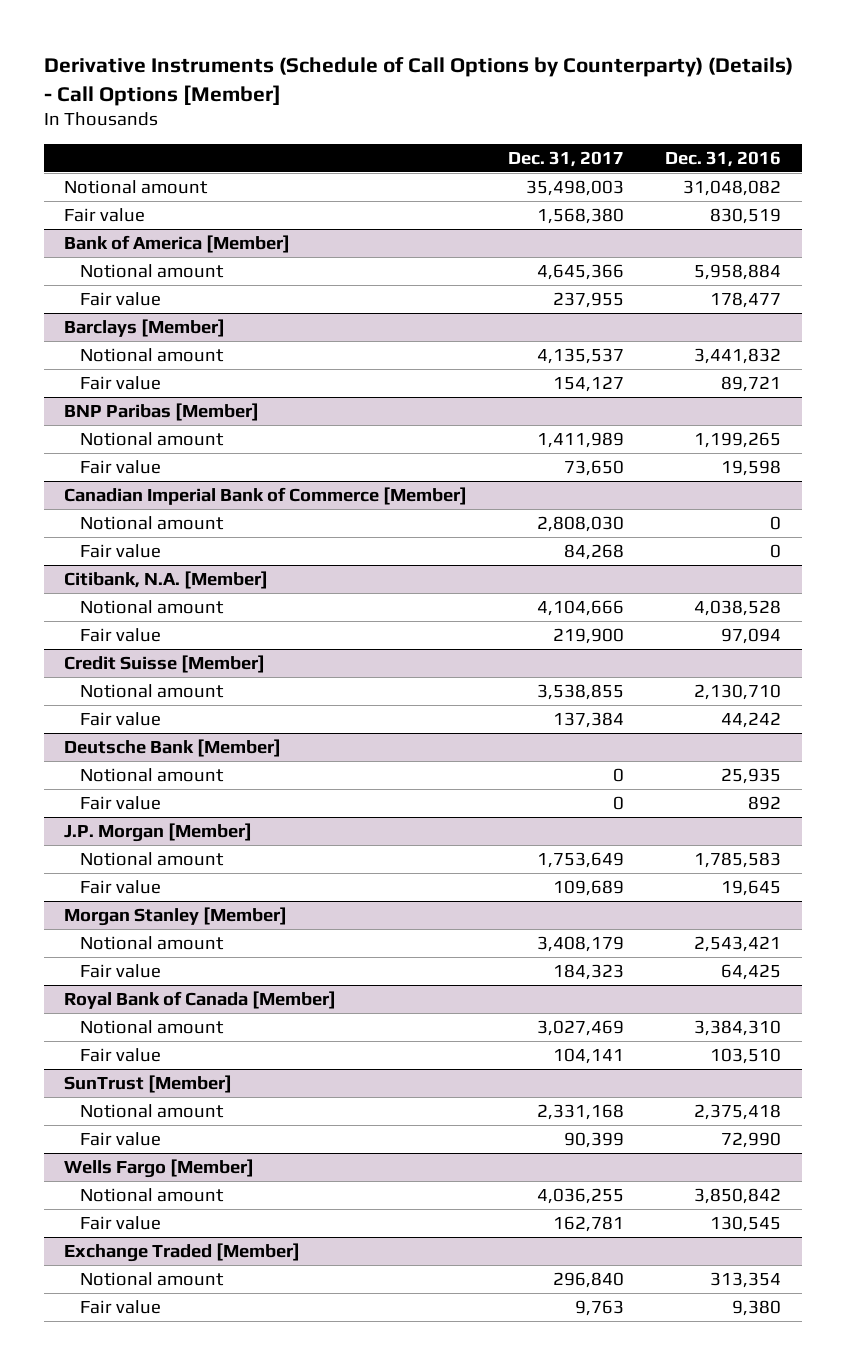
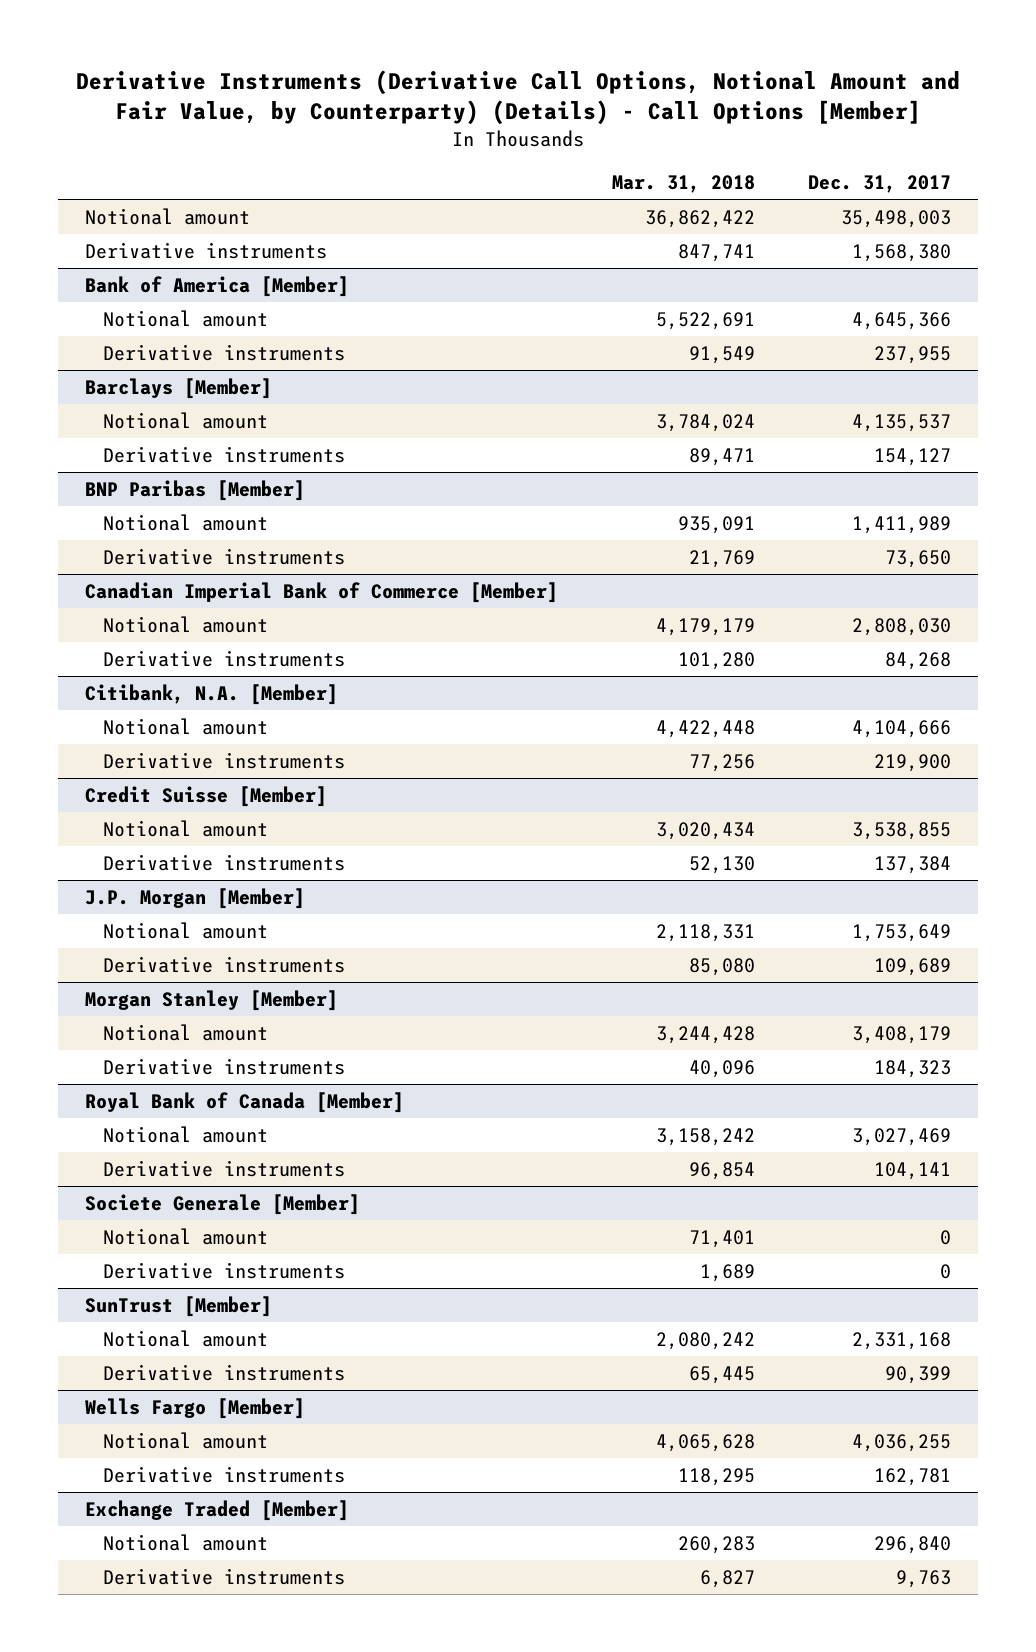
- Derivative Instruments (Schedule of Call Options by Counterparty) (Details) - Call Options [Member]
+ Derivative Instruments (Derivative Call Options, Notional Amount and Fair Value, by Counterparty) (Details) - Call Options [Member]
- | Dec. 31, 2017 | Dec. 31, 2016
+ | Mar. 31, 2018 | Dec. 31, 2017
- Fair value | 1,568,380 | 830,519
+ Derivative instruments | 847,741 | 1,568,380
@ Bank of America [Member]
- Fair value | 237,955 | 178,477
+ Derivative instruments | 91,549 | 237,955
@ Barclays [Member]
- Fair value | 154,127 | 89,721
+ Derivative instruments | 89,471 | 154,127
@ BNP Paribas [Member]
- Fair value | 73,650 | 19,598
+ Derivative instruments | 21,769 | 73,650
@ Canadian Imperial Bank of Commerce [Member]
- Fair value | 84,268 | 0
+ Derivative instruments | 101,280 | 84,268
@ Citibank, N.A. [Member]
- Fair value | 219,900 | 97,094
+ Derivative instruments | 77,256 | 219,900
@ Credit Suisse [Member]
- Fair value | 137,384 | 44,242
- Deutsche Bank [Member]
- Notional amount | 0 | 25,935
- Fair value | 0 | 892
@ Credit Suisse [Member]
+ Derivative instruments | 52,130 | 137,384
@ J.P. Morgan [Member]
- Fair value | 109,689 | 19,645
+ Derivative instruments | 85,080 | 109,689
@ Morgan Stanley [Member]
- Fair value | 184,323 | 64,425
+ Derivative instruments | 40,096 | 184,323
@ Royal Bank of Canada [Member]
- Fair value | 104,141 | 103,510
+ Derivative instruments | 96,854 | 104,141
+ Societe Generale [Member]
+ Notional amount | 71,401 | 0
+ Derivative instruments | 1,689 | 0
@ SunTrust [Member]
- Fair value | 90,399 | 72,990
+ Derivative instruments | 65,445 | 90,399
@ Wells Fargo [Member]
- Fair value | 162,781 | 130,545
+ Derivative instruments | 118,295 | 162,781
@ Exchange Traded [Member]
- Fair value | 9,763 | 9,380
+ Derivative instruments | 6,827 | 9,763

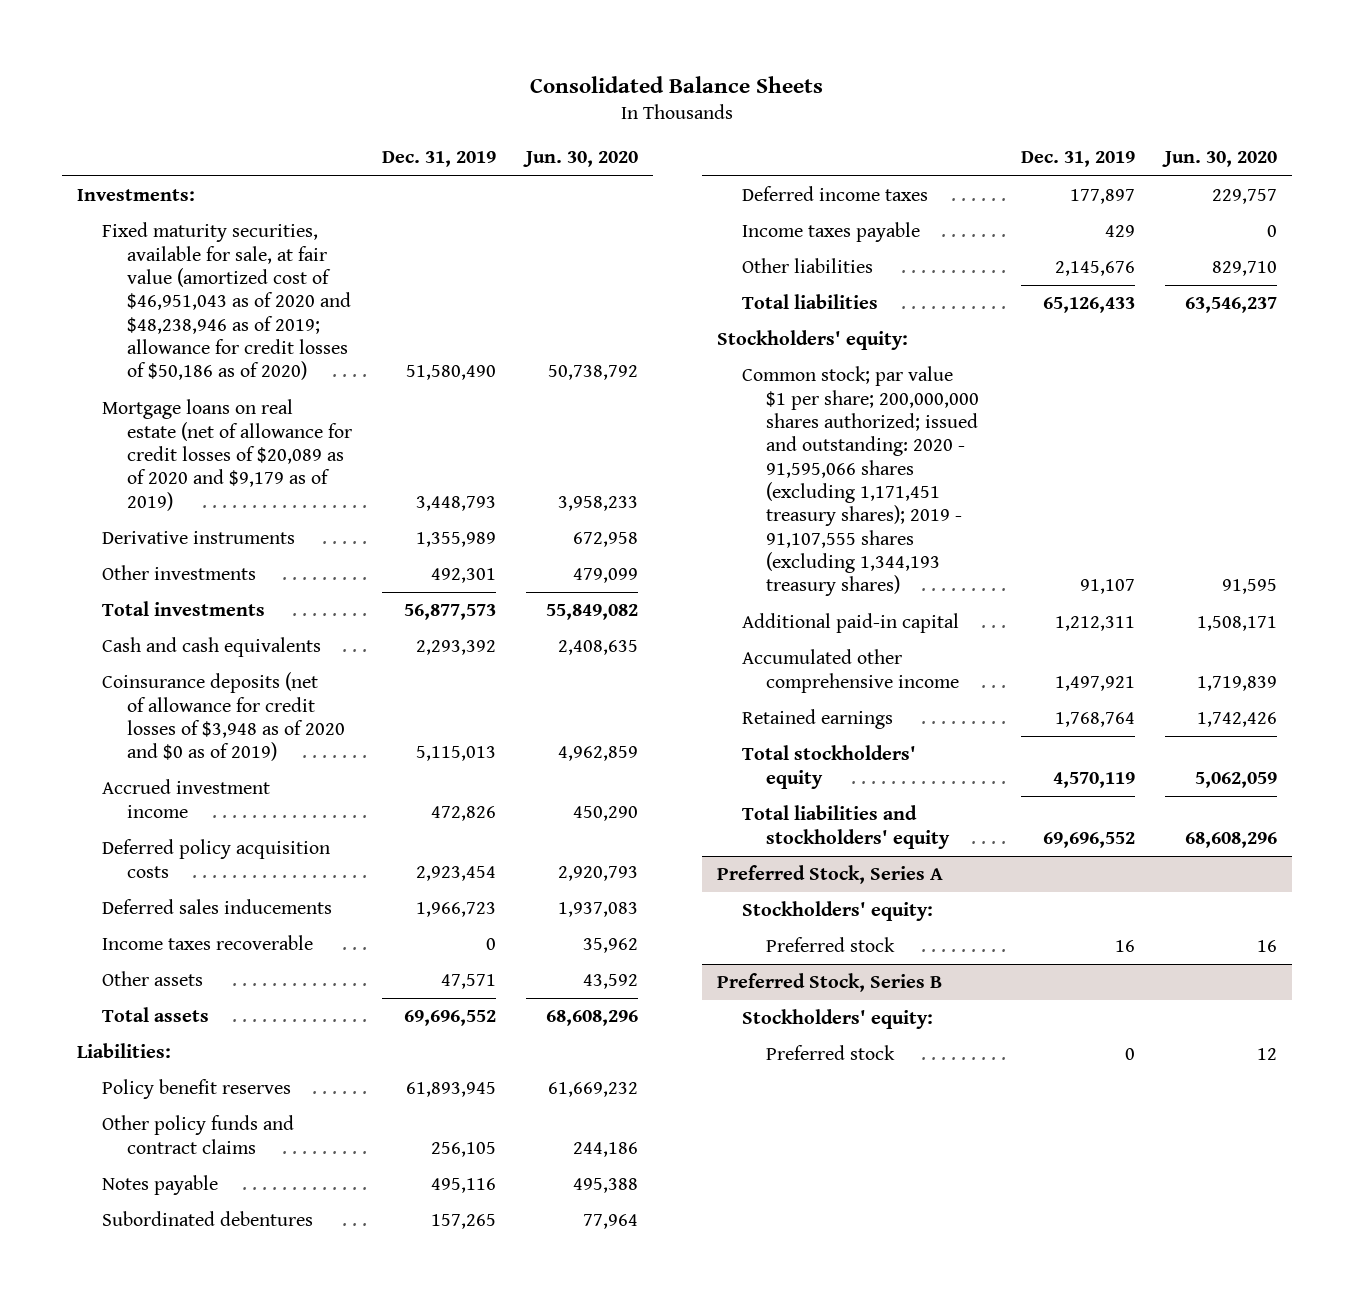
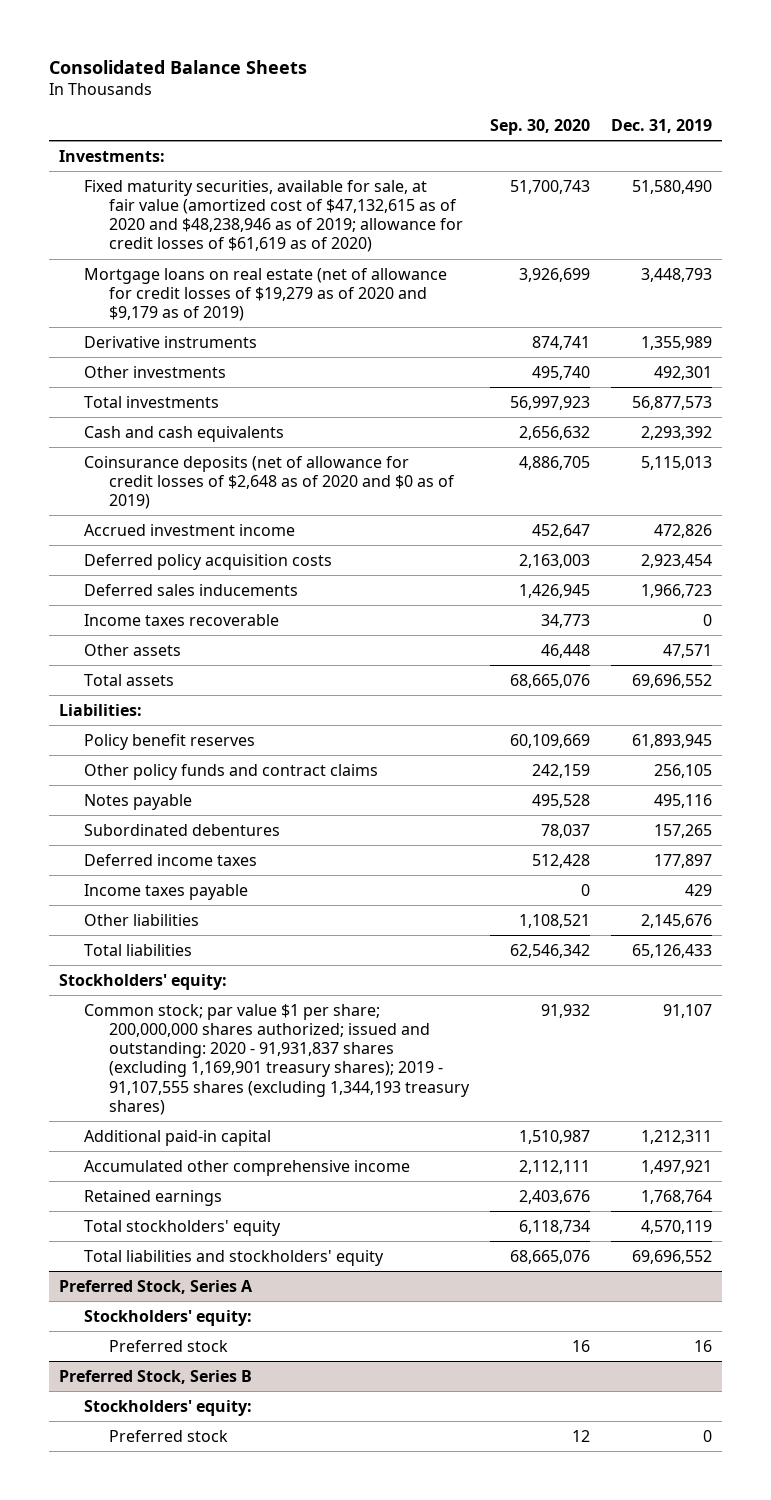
- | Dec. 31, 2019 | Jun. 30, 2020
+ | Sep. 30, 2020 | Dec. 31, 2019
- Fixed maturity securities, available for sale, at fair value (amortized cost of $46,951,043 as of 2020 and $48,238,946 as of 2019; allowance for credit losses of $50,186 as of 2020) | 51,580,490 | 50,738,792
- Mortgage loans on real estate (net of allowance for credit losses of $20,089 as of 2020 and $9,179 as of 2019) | 3,448,793 | 3,958,233
+ Fixed maturity securities, available for sale, at fair value (amortized cost of $47,132,615 as of 2020 and $48,238,946 as of 2019; allowance for credit losses of $61,619 as of 2020) | 51,700,743 | 51,580,490
+ Mortgage loans on real estate (net of allowance for credit losses of $19,279 as of 2020 and $9,179 as of 2019) | 3,926,699 | 3,448,793
- Coinsurance deposits (net of allowance for credit losses of $3,948 as of 2020 and $0 as of 2019) | 5,115,013 | 4,962,859
+ Coinsurance deposits (net of allowance for credit losses of $2,648 as of 2020 and $0 as of 2019) | 4,886,705 | 5,115,013
- Common stock; par value $1 per share; 200,000,000 shares authorized; issued and outstanding: 2020 - 91,595,066 shares (excluding 1,171,451 treasury shares); 2019 - 91,107,555 shares (excluding 1,344,193 treasury shares) | 91,107 | 91,595
+ Common stock; par value $1 per share; 200,000,000 shares authorized; issued and outstanding: 2020 - 91,931,837 shares (excluding 1,169,901 treasury shares); 2019 - 91,107,555 shares (excluding 1,344,193 treasury shares) | 91,932 | 91,107

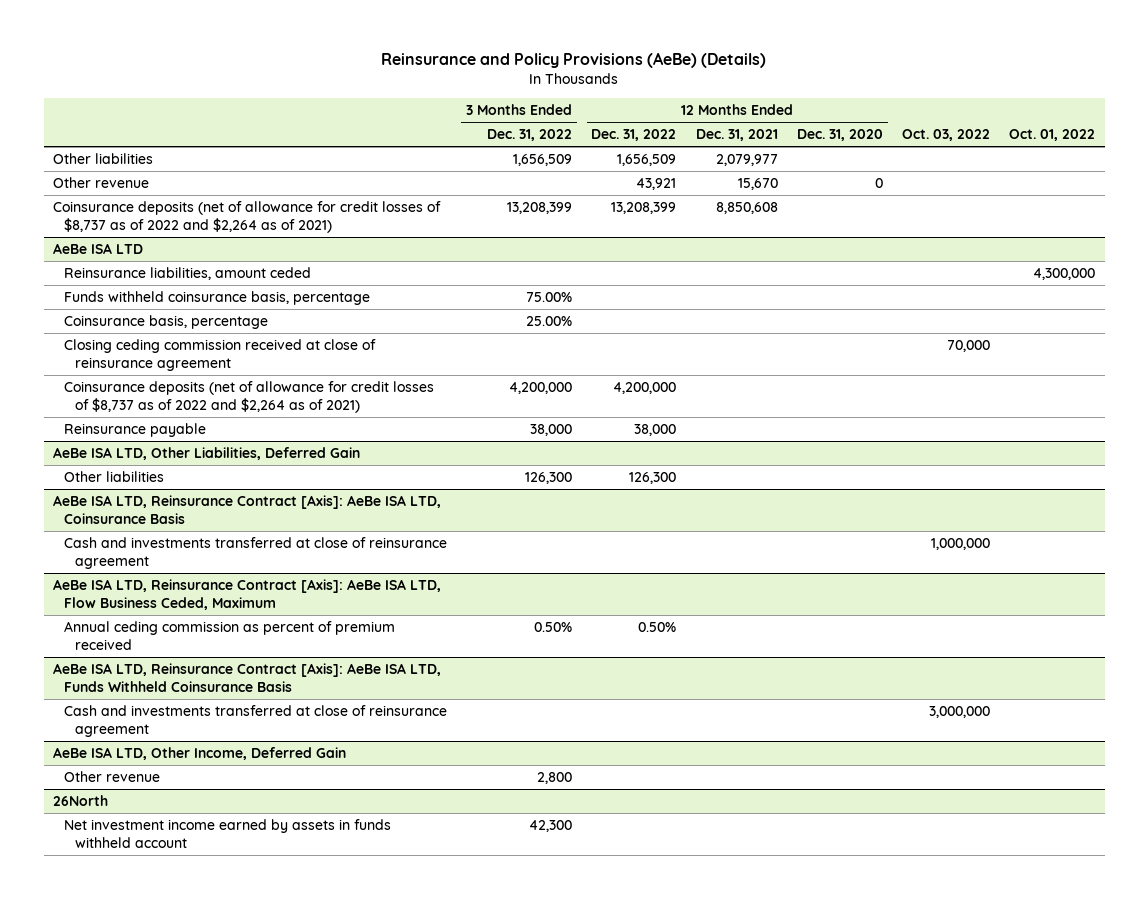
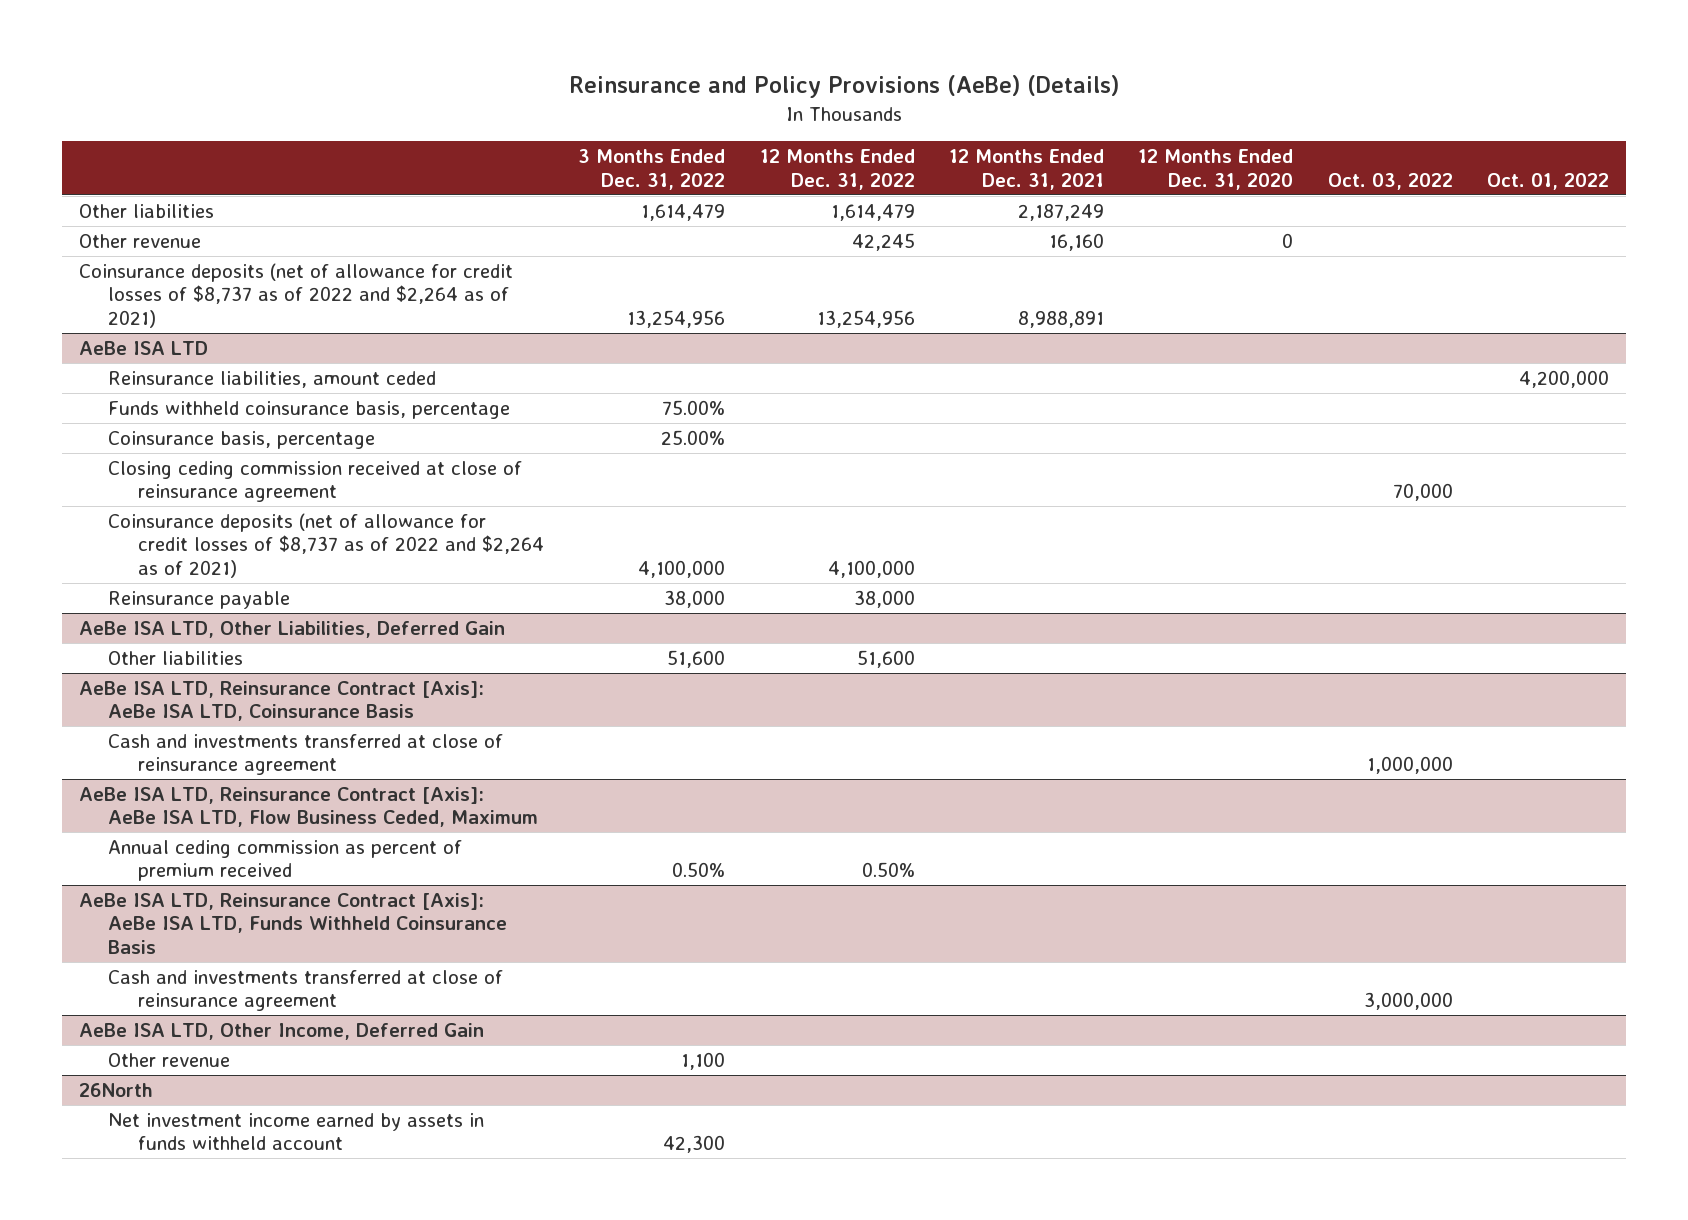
- Other liabilities | 1,656,509 | 1,656,509 | 2,079,977 | | |
- Other revenue | | 43,921 | 15,670 | 0 | |
- Coinsurance deposits (net of allowance for credit losses of $8,737 as of 2022 and $2,264 as of 2021) | 13,208,399 | 13,208,399 | 8,850,608 | | |
+ Other liabilities | 1,614,479 | 1,614,479 | 2,187,249 | | |
+ Other revenue | | 42,245 | 16,160 | 0 | |
+ Coinsurance deposits (net of allowance for credit losses of $8,737 as of 2022 and $2,264 as of 2021) | 13,254,956 | 13,254,956 | 8,988,891 | | |
@ AeBe ISA LTD
- Reinsurance liabilities, amount ceded | | | | | | 4,300,000
+ Reinsurance liabilities, amount ceded | | | | | | 4,200,000
- Coinsurance deposits (net of allowance for credit losses of $8,737 as of 2022 and $2,264 as of 2021) | 4,200,000 | 4,200,000 | | | |
+ Coinsurance deposits (net of allowance for credit losses of $8,737 as of 2022 and $2,264 as of 2021) | 4,100,000 | 4,100,000 | | | |
@ AeBe ISA LTD, Other Liabilities, Deferred Gain
- Other liabilities | 126,300 | 126,300 | | | |
+ Other liabilities | 51,600 | 51,600 | | | |
@ AeBe ISA LTD, Other Income, Deferred Gain
- Other revenue | 2,800 | | | | |
+ Other revenue | 1,100 | | | | |

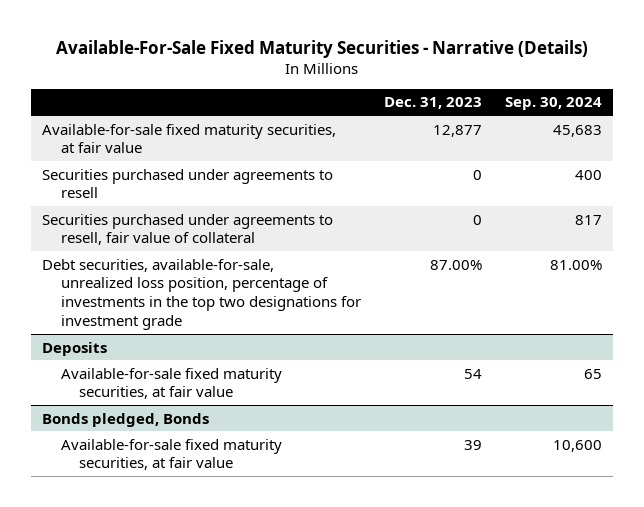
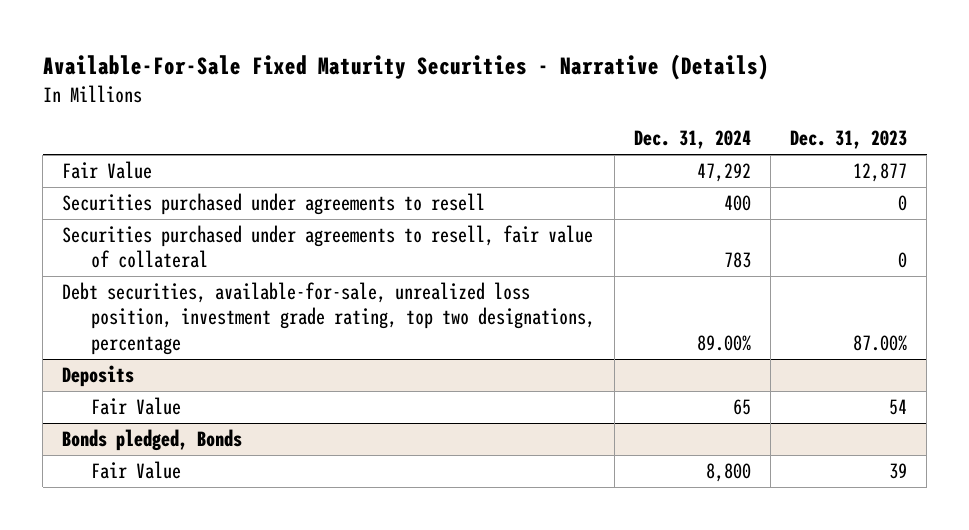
- | Dec. 31, 2023 | Sep. 30, 2024
+ | Dec. 31, 2024 | Dec. 31, 2023
- Available-for-sale fixed maturity securities, at fair value | 12,877 | 45,683
+ Fair Value | 47,292 | 12,877
- Debt securities, available-for-sale, unrealized loss position, percentage of investments in the top two designations for investment grade | 87.00% | 81.00%
+ Debt securities, available-for-sale, unrealized loss position, investment grade rating, top two designations, percentage | 89.00% | 87.00%
@ Deposits
- Available-for-sale fixed maturity securities, at fair value | 54 | 65
+ Fair Value | 65 | 54
@ Bonds pledged, Bonds
- Available-for-sale fixed maturity securities, at fair value | 39 | 10,600
+ Fair Value | 8,800 | 39

